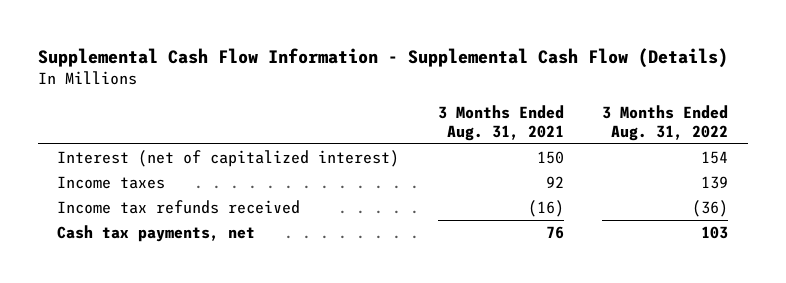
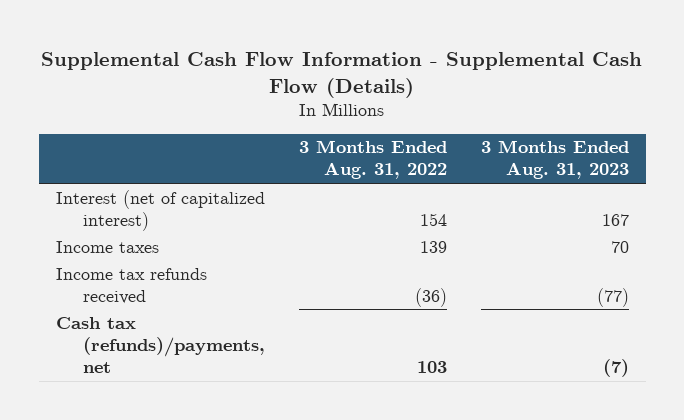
- | 3 Months Ended Aug. 31, 2021 | 3 Months Ended Aug. 31, 2022
+ | 3 Months Ended Aug. 31, 2022 | 3 Months Ended Aug. 31, 2023
- Cash tax payments, net | 76 | 103
+ Cash tax (refunds)/payments, net | 103 | (7)

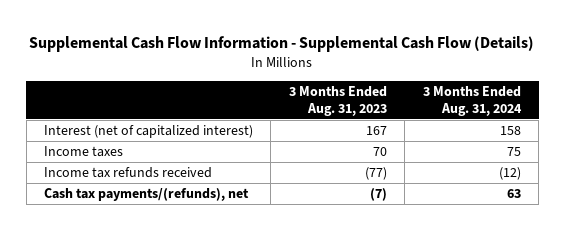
- | 3 Months Ended Aug. 31, 2022 | 3 Months Ended Aug. 31, 2023
+ | 3 Months Ended Aug. 31, 2023 | 3 Months Ended Aug. 31, 2024
- Cash tax (refunds)/payments, net | 103 | (7)
+ Cash tax payments/(refunds), net | (7) | 63

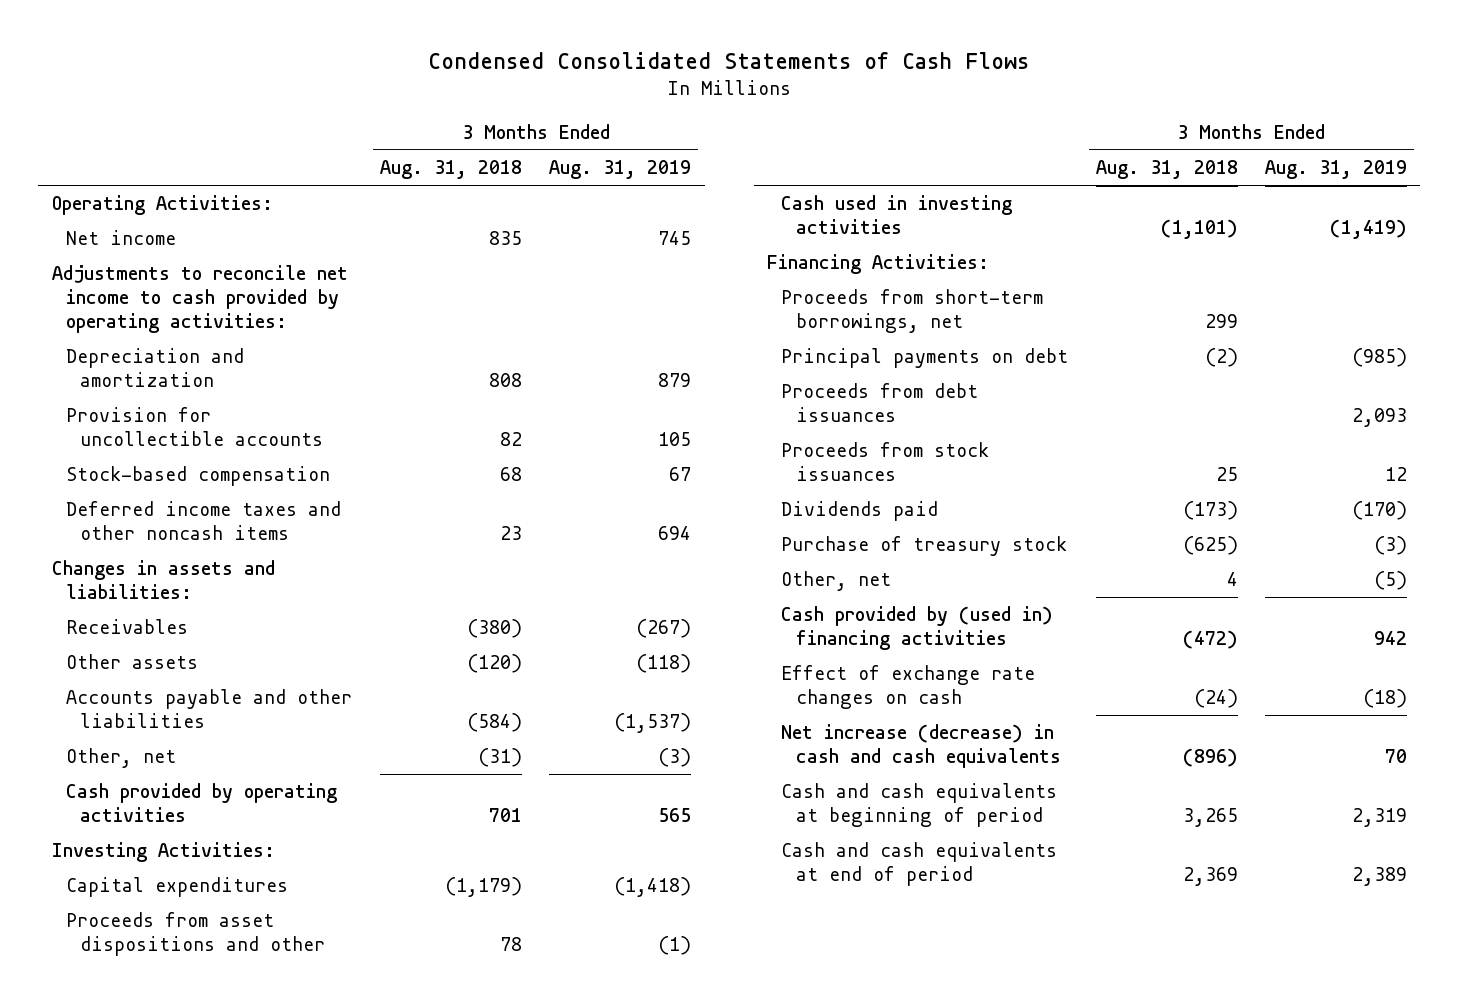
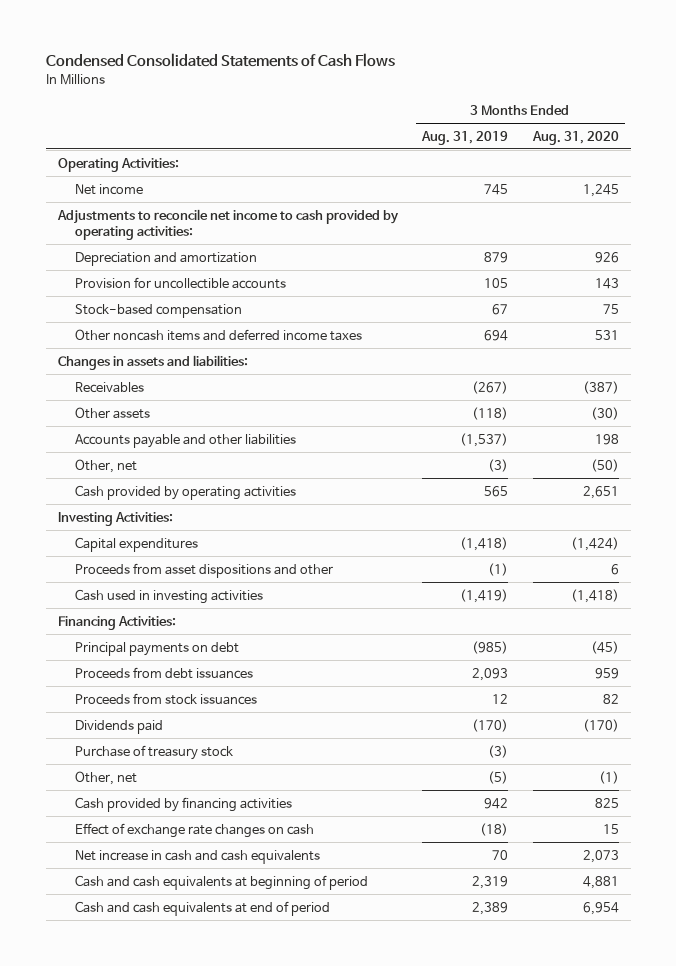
- | 3 Months Ended Aug. 31, 2018 | 3 Months Ended Aug. 31, 2019
+ | 3 Months Ended Aug. 31, 2019 | 3 Months Ended Aug. 31, 2020
- Deferred income taxes and other noncash items | 23 | 694
+ Other noncash items and deferred income taxes | 694 | 531
- Proceeds from short-term borrowings, net | 299 |
- Cash provided by (used in) financing activities | (472) | 942
+ Cash provided by financing activities | 942 | 825
- Net increase (decrease) in cash and cash equivalents | (896) | 70
+ Net increase in cash and cash equivalents | 70 | 2,073

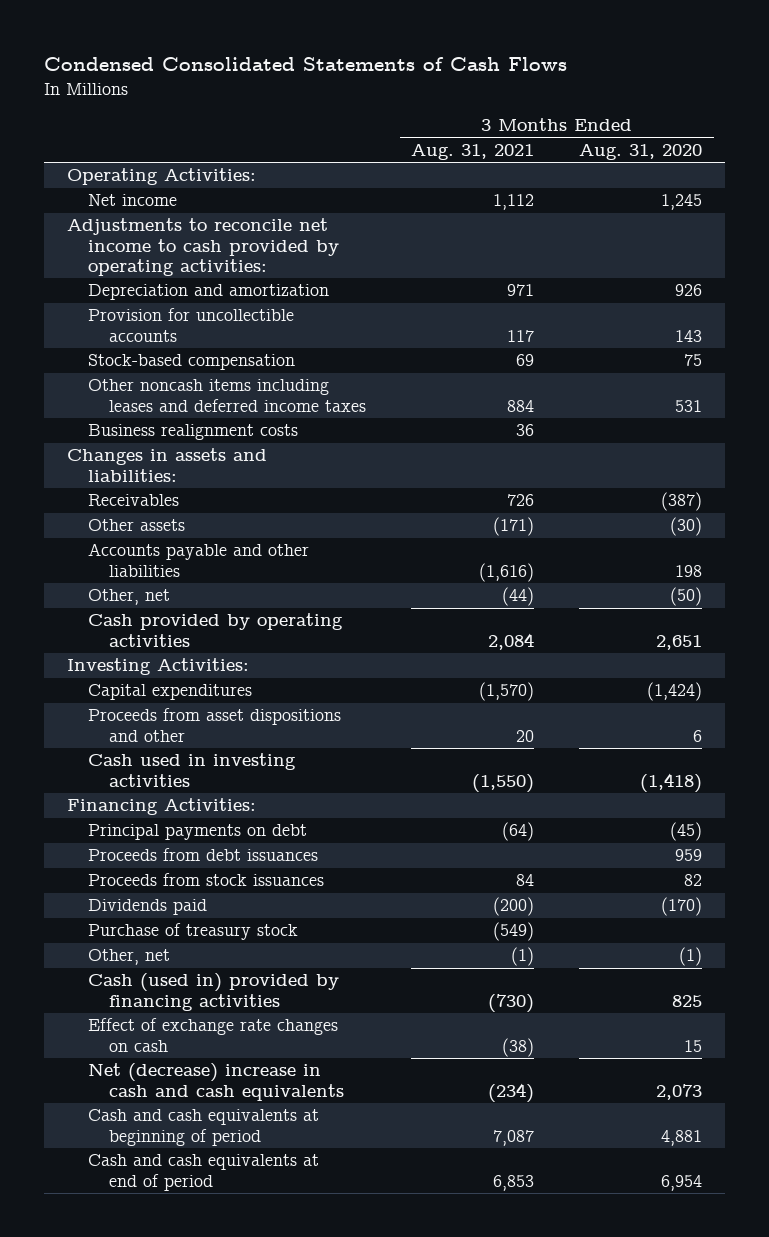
- | 3 Months Ended Aug. 31, 2019 | 3 Months Ended Aug. 31, 2020
+ | 3 Months Ended Aug. 31, 2021 | 3 Months Ended Aug. 31, 2020
- Other noncash items and deferred income taxes | 694 | 531
+ Other noncash items including leases and deferred income taxes | 884 | 531
+ Business realignment costs | 36 |
- Cash provided by financing activities | 942 | 825
+ Cash (used in) provided by financing activities | (730) | 825
- Net increase in cash and cash equivalents | 70 | 2,073
+ Net (decrease) increase in cash and cash equivalents | (234) | 2,073

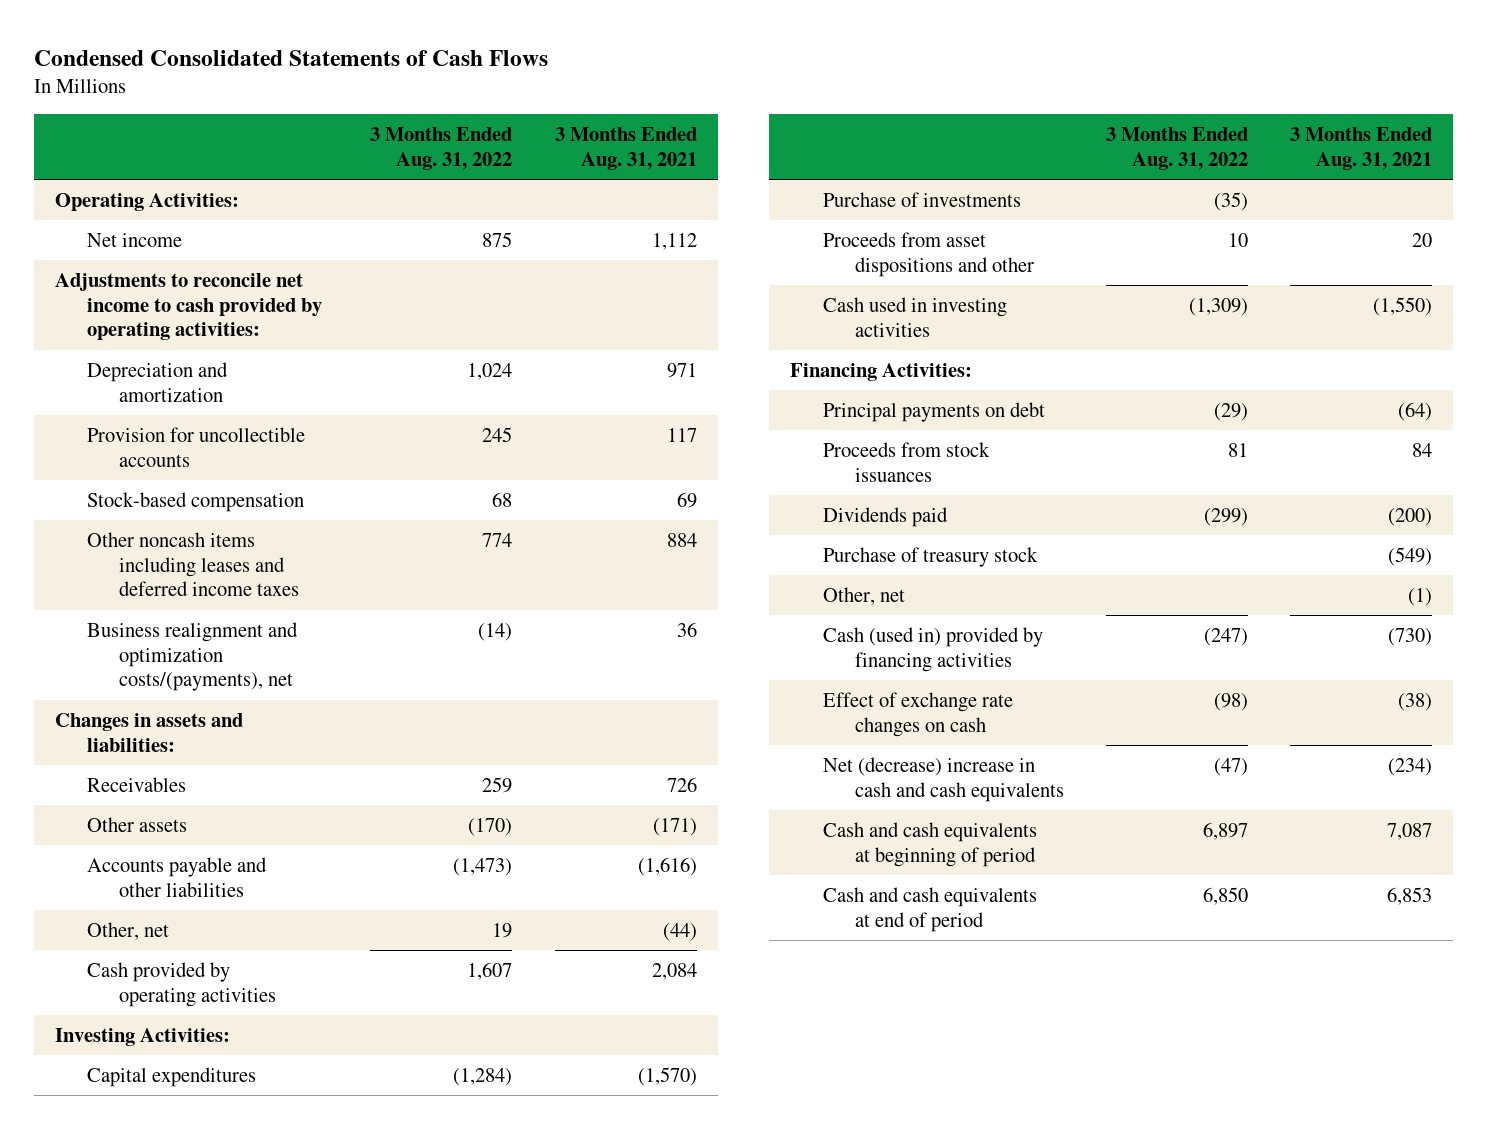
- | 3 Months Ended Aug. 31, 2021 | 3 Months Ended Aug. 31, 2020
+ | 3 Months Ended Aug. 31, 2022 | 3 Months Ended Aug. 31, 2021
- Business realignment costs | 36 |
+ Business realignment and optimization costs/(payments), net | (14) | 36
+ Purchase of investments | (35) |
- Proceeds from debt issuances | | 959

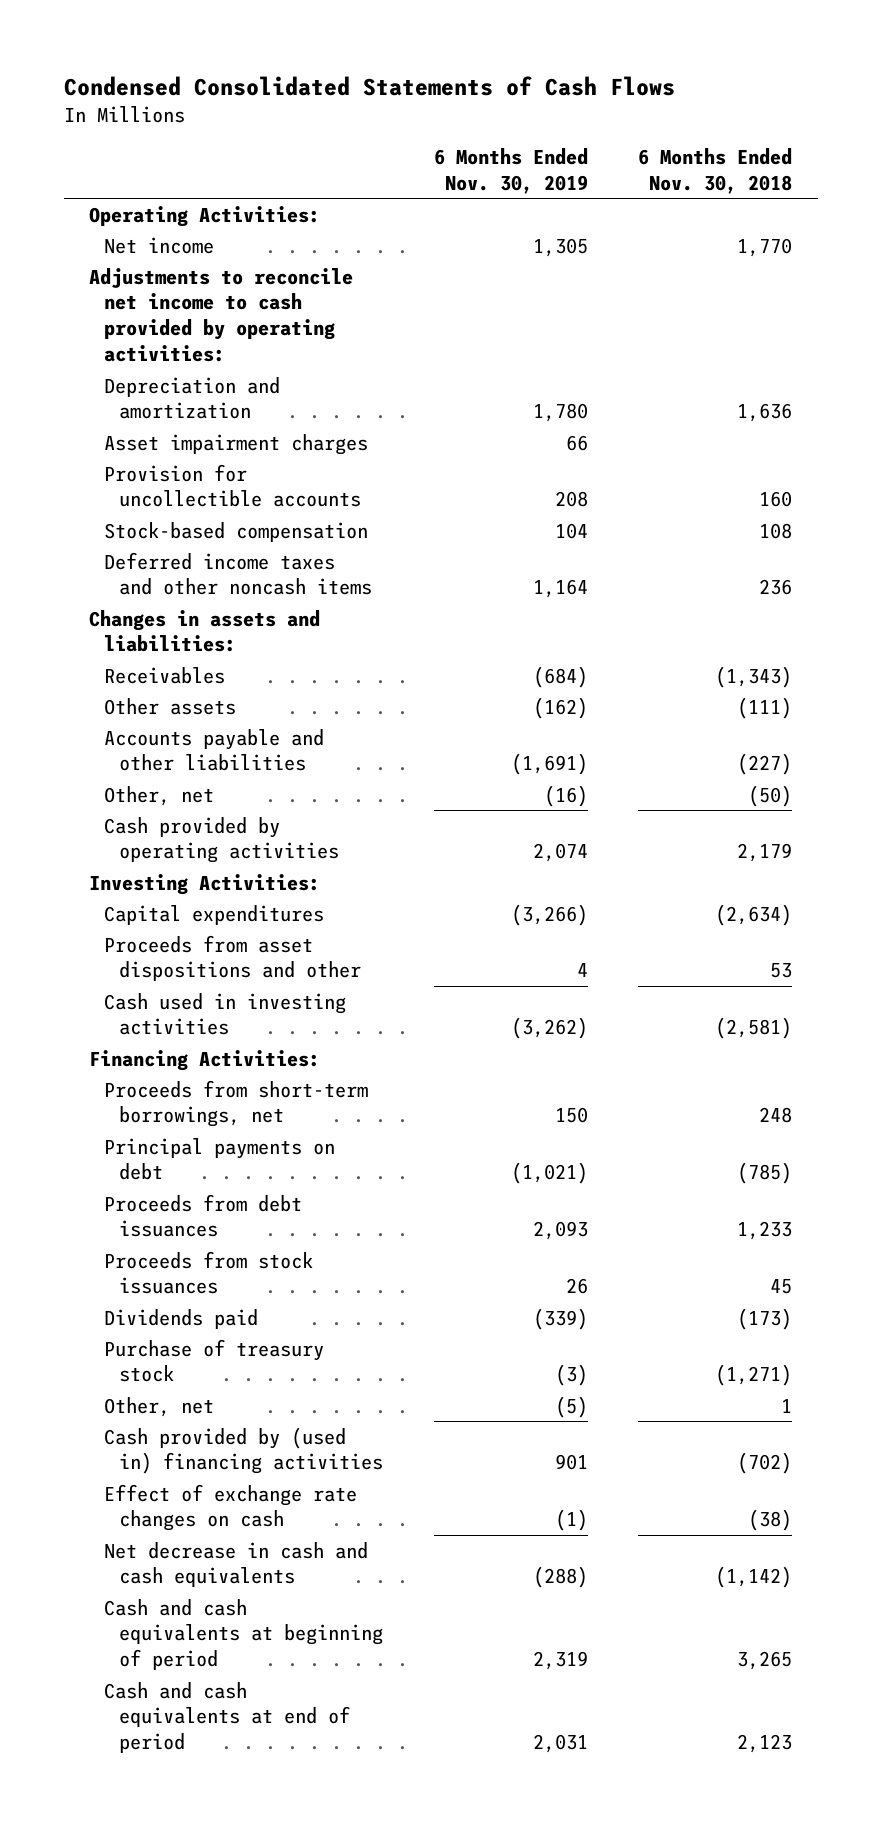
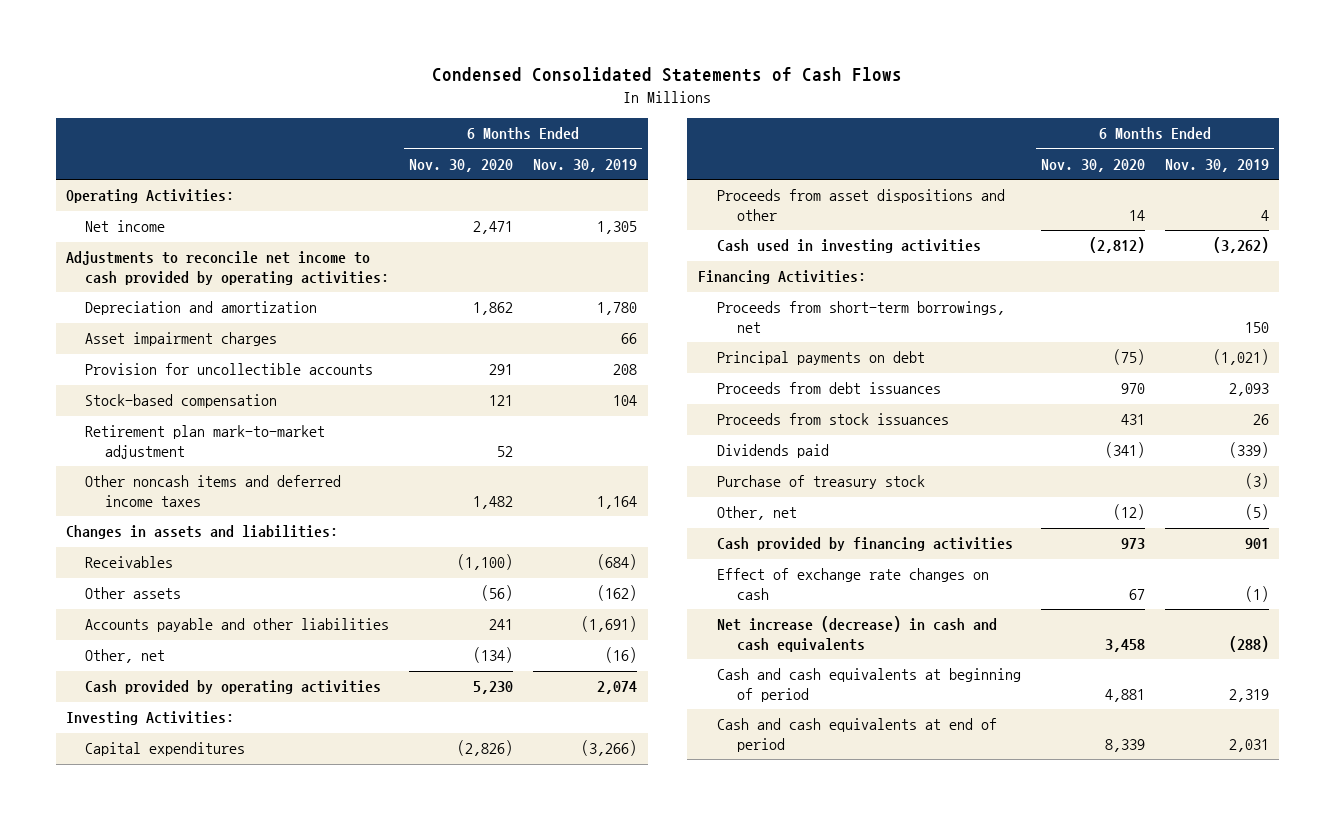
- | 6 Months Ended Nov. 30, 2019 | 6 Months Ended Nov. 30, 2018
+ | 6 Months Ended Nov. 30, 2020 | 6 Months Ended Nov. 30, 2019
- Deferred income taxes and other noncash items | 1,164 | 236
+ Retirement plan mark-to-market adjustment | 52 |
+ Other noncash items and deferred income taxes | 1,482 | 1,164
- Cash provided by (used in) financing activities | 901 | (702)
+ Cash provided by financing activities | 973 | 901
- Net decrease in cash and cash equivalents | (288) | (1,142)
+ Net increase (decrease) in cash and cash equivalents | 3,458 | (288)

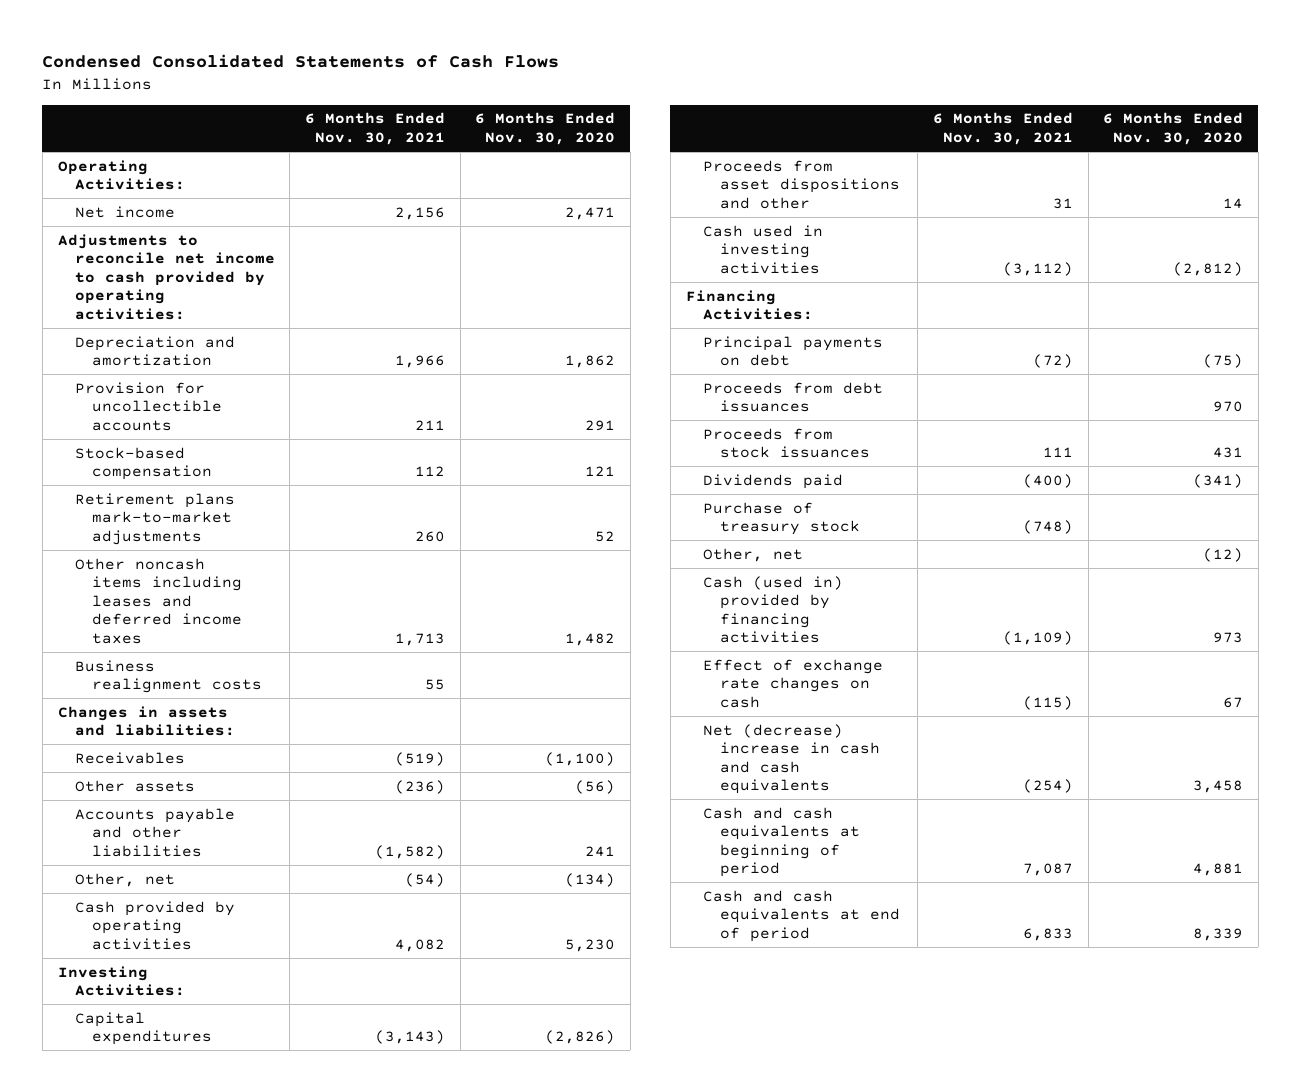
- | 6 Months Ended Nov. 30, 2020 | 6 Months Ended Nov. 30, 2019
+ | 6 Months Ended Nov. 30, 2021 | 6 Months Ended Nov. 30, 2020
- Asset impairment charges | | 66
- Retirement plan mark-to-market adjustment | 52 |
- Other noncash items and deferred income taxes | 1,482 | 1,164
+ Retirement plans mark-to-market adjustments | 260 | 52
+ Other noncash items including leases and deferred income taxes | 1,713 | 1,482
+ Business realignment costs | 55 |
- Proceeds from short-term borrowings, net | | 150
- Cash provided by financing activities | 973 | 901
+ Cash (used in) provided by financing activities | (1,109) | 973
- Net increase (decrease) in cash and cash equivalents | 3,458 | (288)
+ Net (decrease) increase in cash and cash equivalents | (254) | 3,458

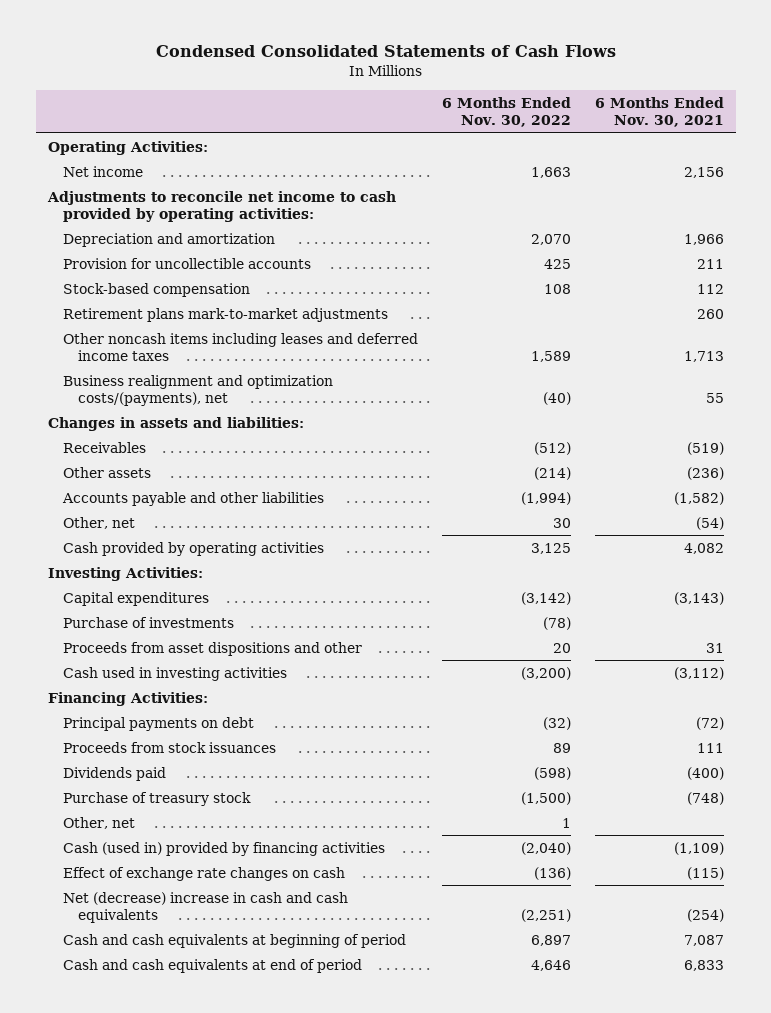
- | 6 Months Ended Nov. 30, 2021 | 6 Months Ended Nov. 30, 2020
+ | 6 Months Ended Nov. 30, 2022 | 6 Months Ended Nov. 30, 2021
- Business realignment costs | 55 |
+ Business realignment and optimization costs/(payments), net | (40) | 55
+ Purchase of investments | (78) |
- Proceeds from debt issuances | | 970

